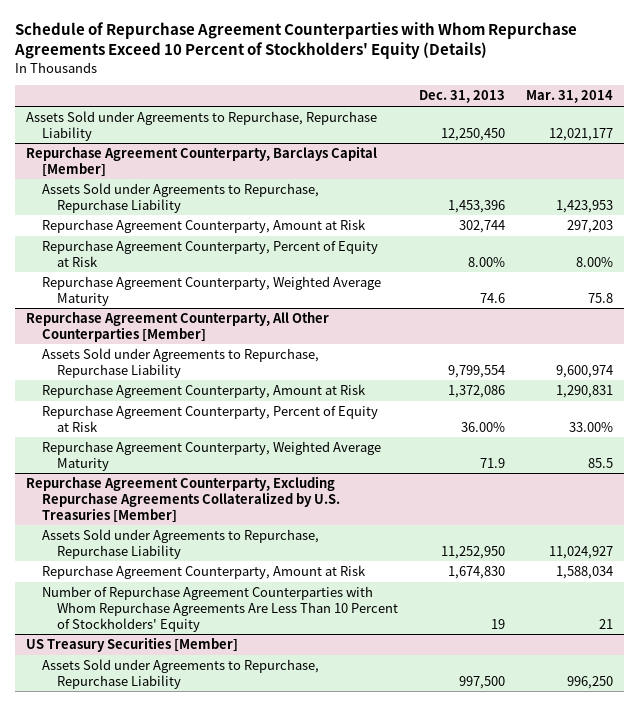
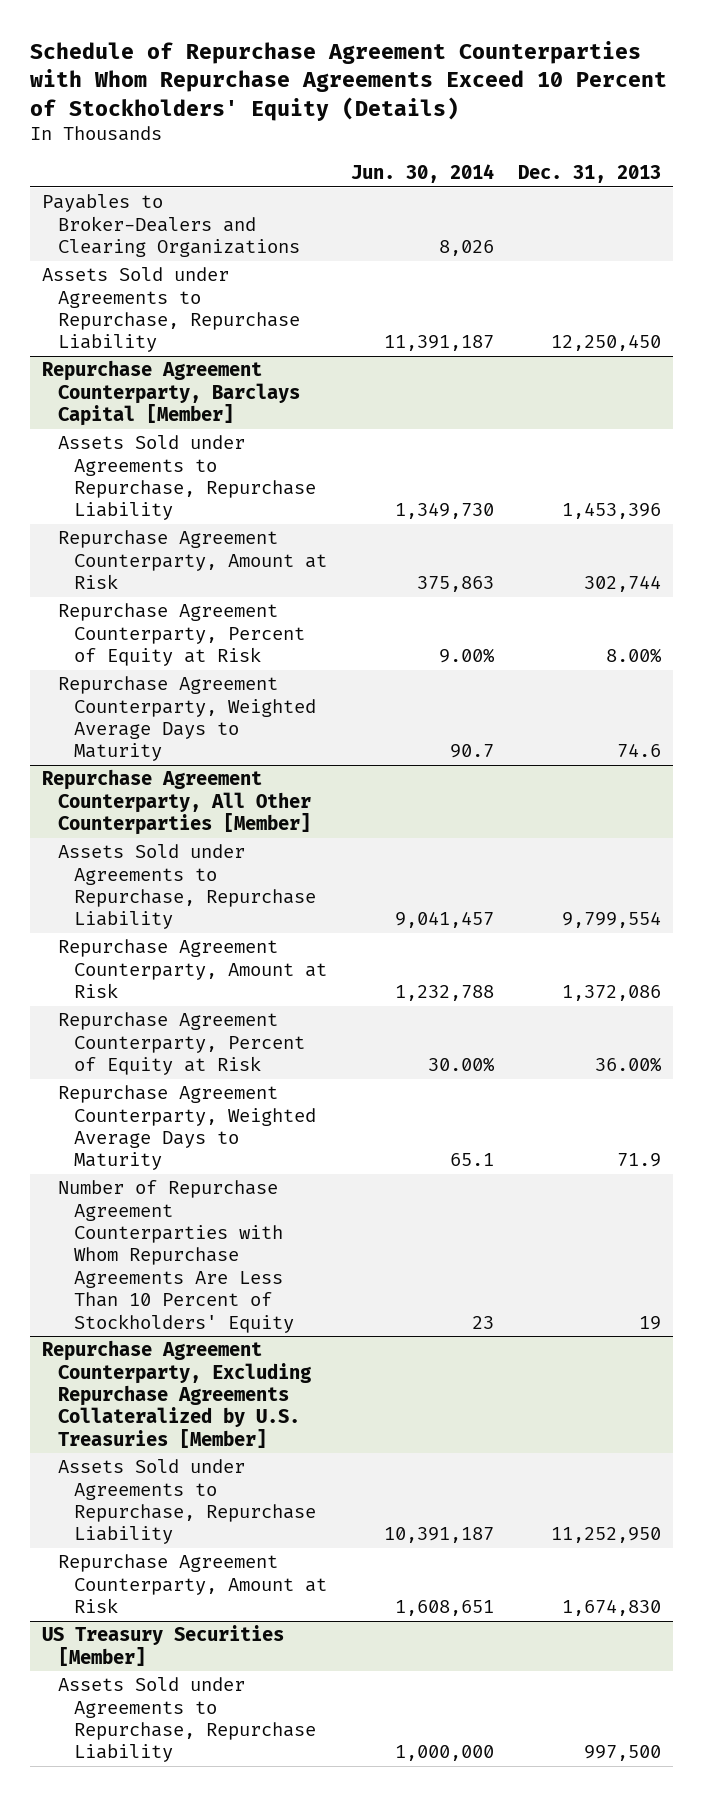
- | Dec. 31, 2013 | Mar. 31, 2014
+ | Jun. 30, 2014 | Dec. 31, 2013
+ Payables to Broker-Dealers and Clearing Organizations | 8,026 |
@ Repurchase Agreement Counterparty, Barclays Capital [Member]
- Repurchase Agreement Counterparty, Weighted Average Maturity | 74.6 | 75.8
+ Repurchase Agreement Counterparty, Weighted Average Days to Maturity | 90.7 | 74.6
@ Repurchase Agreement Counterparty, All Other Counterparties [Member]
- Repurchase Agreement Counterparty, Weighted Average Maturity | 71.9 | 85.5
+ Repurchase Agreement Counterparty, Weighted Average Days to Maturity | 65.1 | 71.9
+ Number of Repurchase Agreement Counterparties with Whom Repurchase Agreements Are Less Than 10 Percent of Stockholders' Equity | 23 | 19
@ Repurchase Agreement Counterparty, Excluding Repurchase Agreements Collateralized by U.S. Treasuries [Member]
- Number of Repurchase Agreement Counterparties with Whom Repurchase Agreements Are Less Than 10 Percent of Stockholders' Equity | 19 | 21

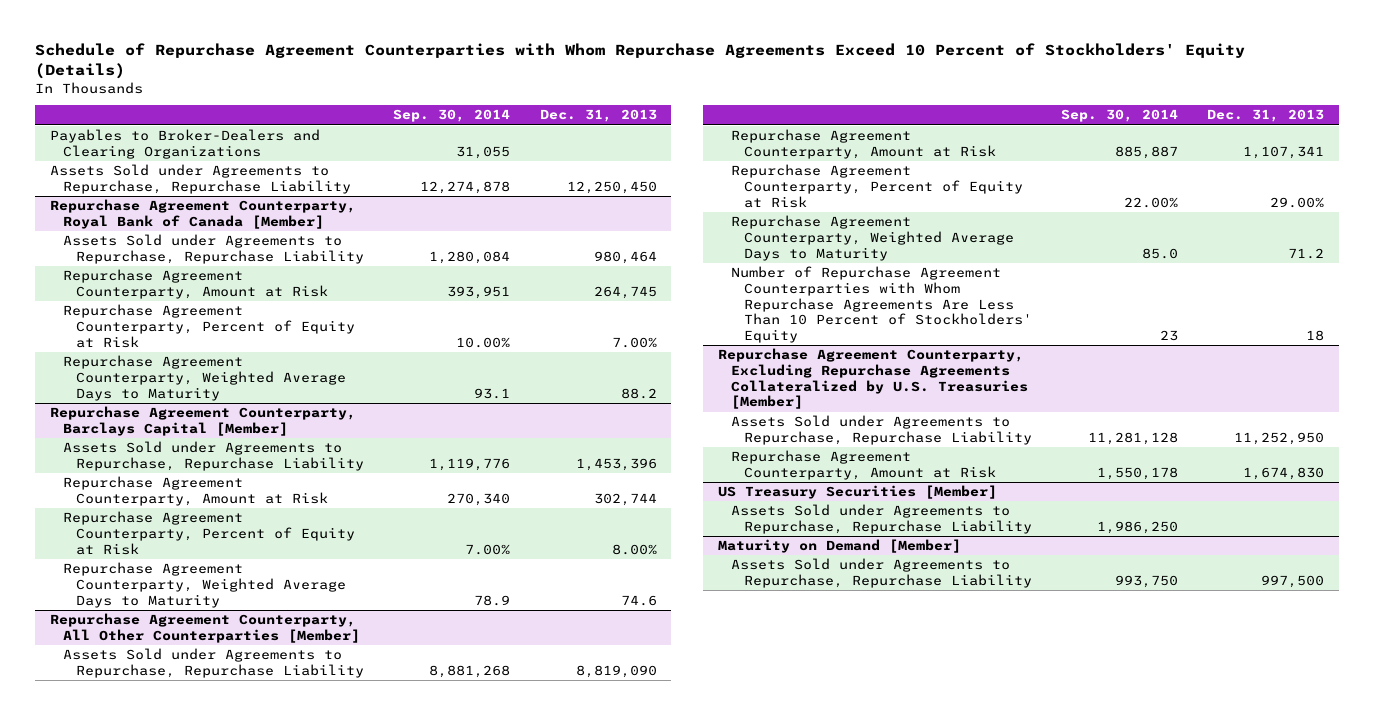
- | Jun. 30, 2014 | Dec. 31, 2013
+ | Sep. 30, 2014 | Dec. 31, 2013
+ Repurchase Agreement Counterparty, Royal Bank of Canada [Member]
+ Assets Sold under Agreements to Repurchase, Repurchase Liability | 1,280,084 | 980,464
+ Repurchase Agreement Counterparty, Amount at Risk | 393,951 | 264,745
+ Repurchase Agreement Counterparty, Percent of Equity at Risk | 10.00% | 7.00%
+ Repurchase Agreement Counterparty, Weighted Average Days to Maturity | 93.1 | 88.2
@ Repurchase Agreement Counterparty, All Other Counterparties [Member]
- Assets Sold under Agreements to Repurchase, Repurchase Liability | 9,041,457 | 9,799,554
- Repurchase Agreement Counterparty, Amount at Risk | 1,232,788 | 1,372,086
- Repurchase Agreement Counterparty, Percent of Equity at Risk | 30.00% | 36.00%
- Repurchase Agreement Counterparty, Weighted Average Days to Maturity | 65.1 | 71.9
- Number of Repurchase Agreement Counterparties with Whom Repurchase Agreements Are Less Than 10 Percent of Stockholders' Equity | 23 | 19
+ Assets Sold under Agreements to Repurchase, Repurchase Liability | 8,881,268 | 8,819,090
+ Repurchase Agreement Counterparty, Amount at Risk | 885,887 | 1,107,341
+ Repurchase Agreement Counterparty, Percent of Equity at Risk | 22.00% | 29.00%
+ Repurchase Agreement Counterparty, Weighted Average Days to Maturity | 85.0 | 71.2
+ Number of Repurchase Agreement Counterparties with Whom Repurchase Agreements Are Less Than 10 Percent of Stockholders' Equity | 23 | 18
@ US Treasury Securities [Member]
+ Assets Sold under Agreements to Repurchase, Repurchase Liability | 1,986,250 |
+ Maturity on Demand [Member]

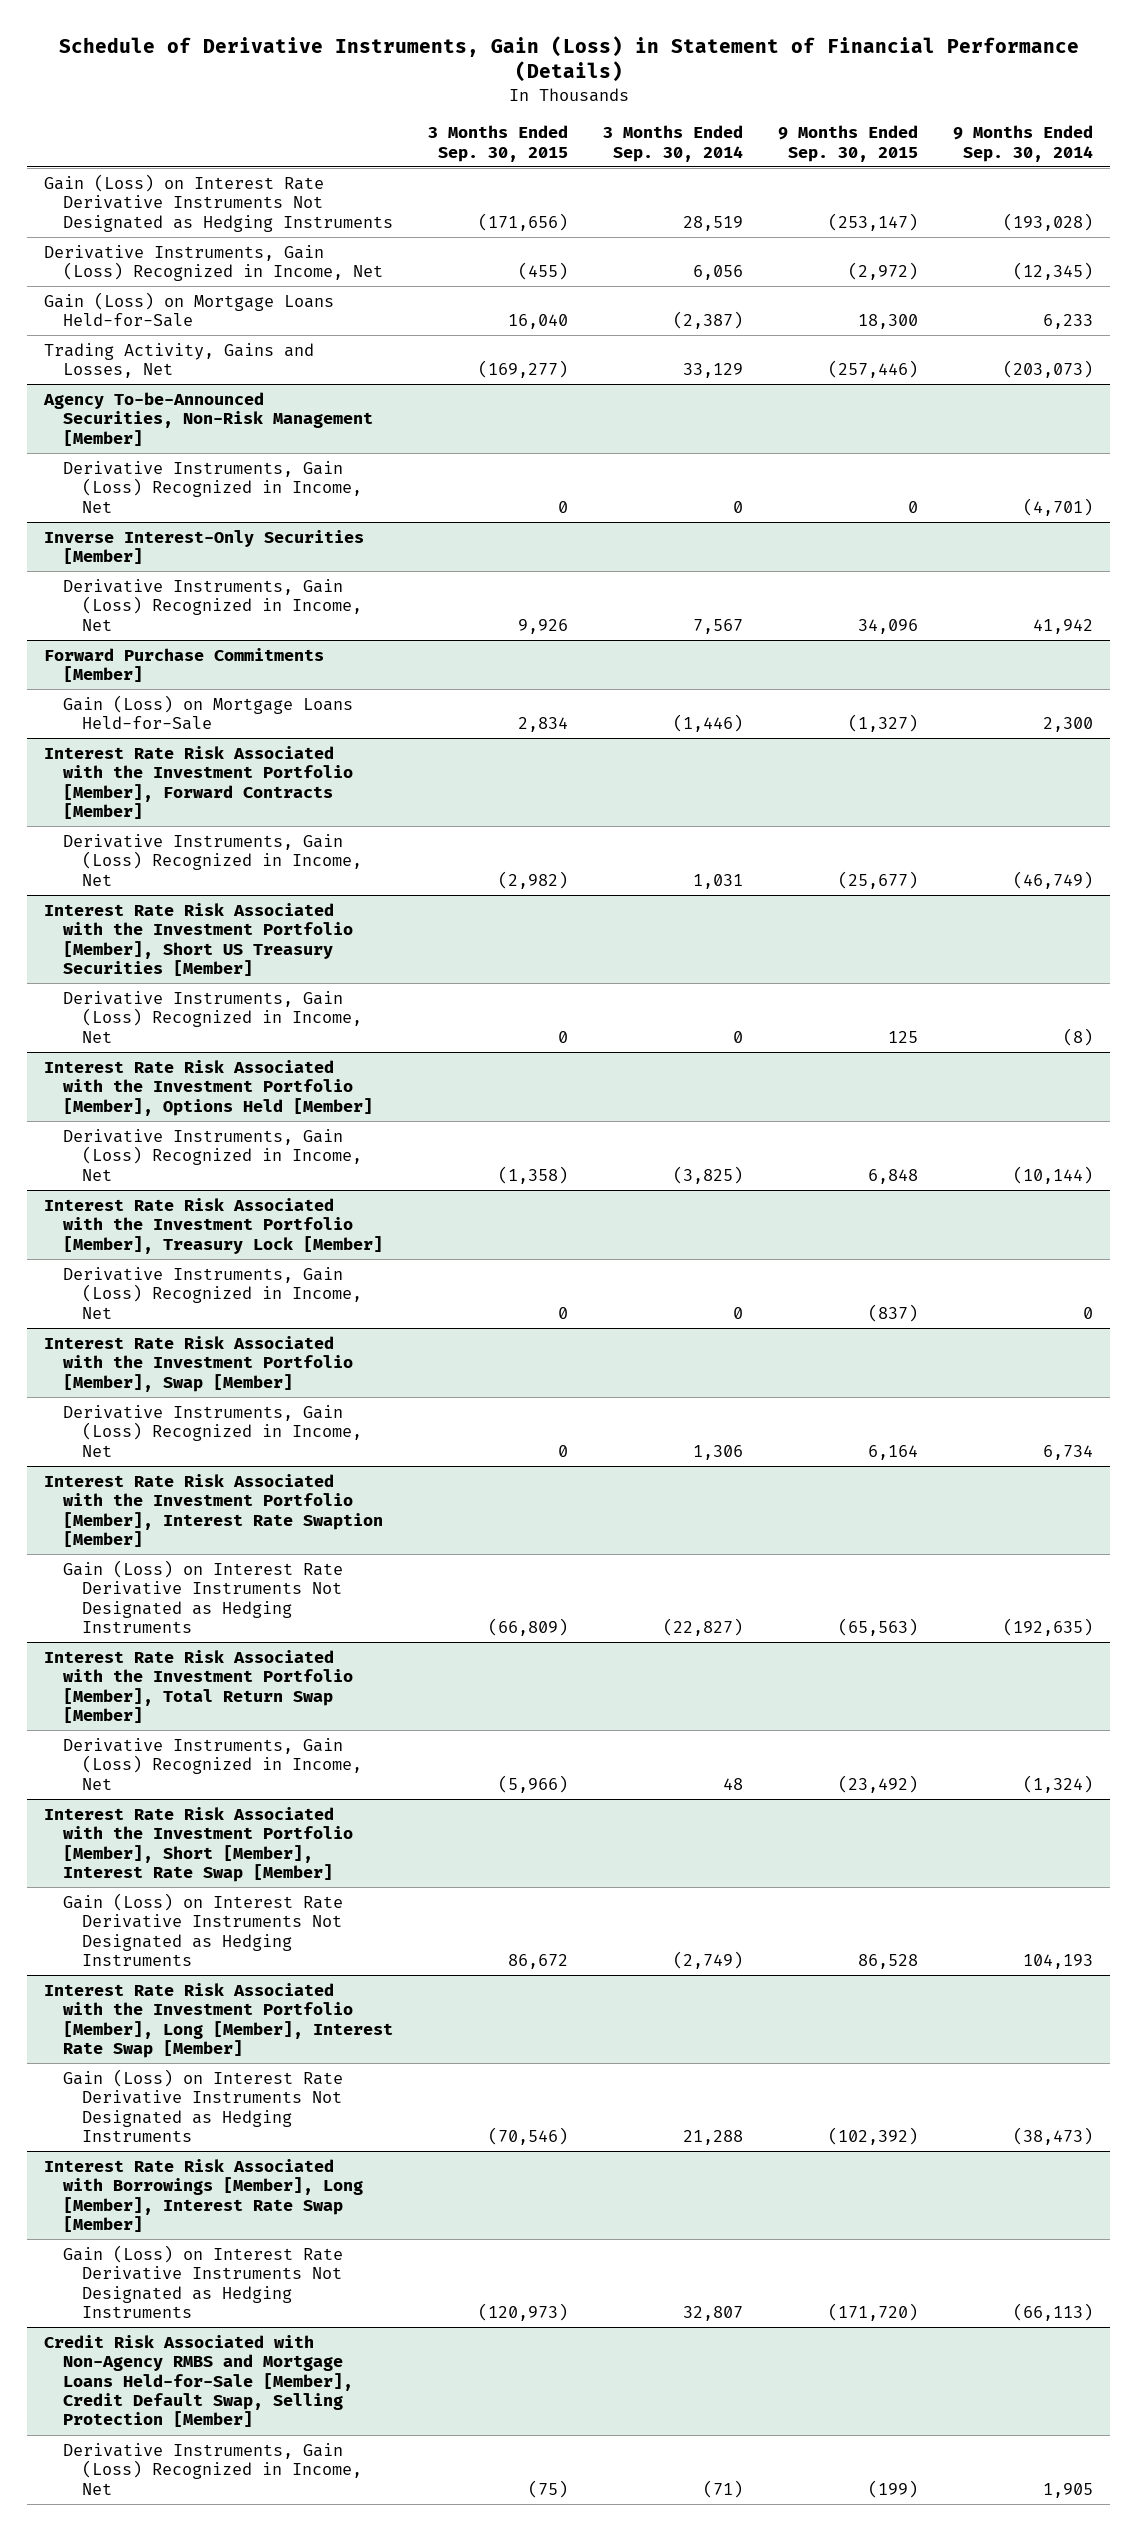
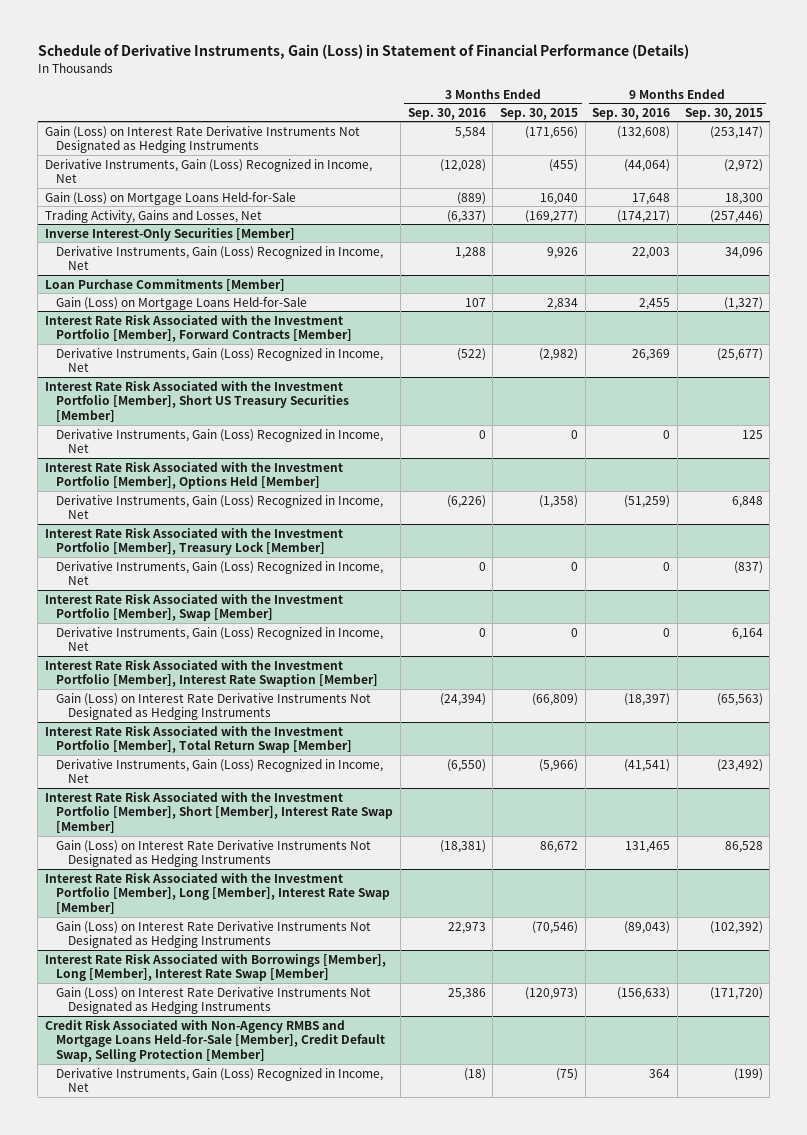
- | 3 Months Ended Sep. 30, 2015 | 3 Months Ended Sep. 30, 2014 | 9 Months Ended Sep. 30, 2015 | 9 Months Ended Sep. 30, 2014
+ | 3 Months Ended Sep. 30, 2016 | 3 Months Ended Sep. 30, 2015 | 9 Months Ended Sep. 30, 2016 | 9 Months Ended Sep. 30, 2015
- Agency To-be-Announced Securities, Non-Risk Management [Member]
- Derivative Instruments, Gain (Loss) Recognized in Income, Net | 0 | 0 | 0 | (4,701)
- Forward Purchase Commitments [Member]
+ Loan Purchase Commitments [Member]

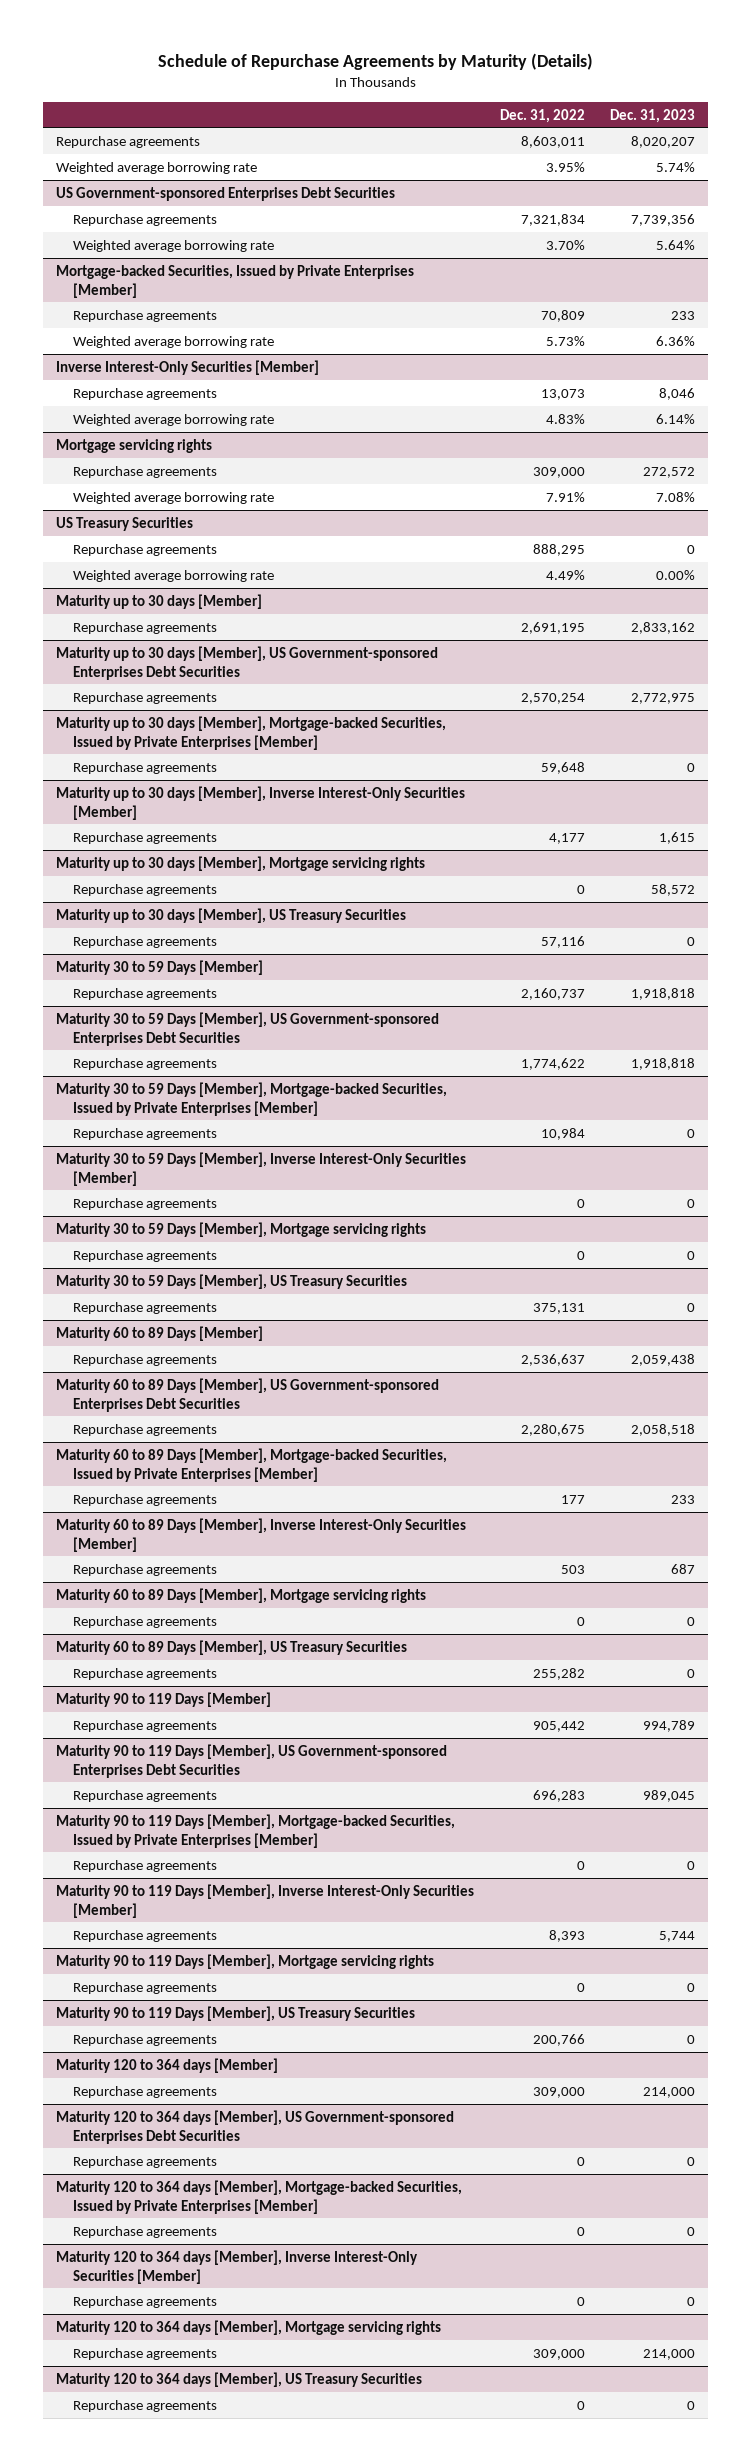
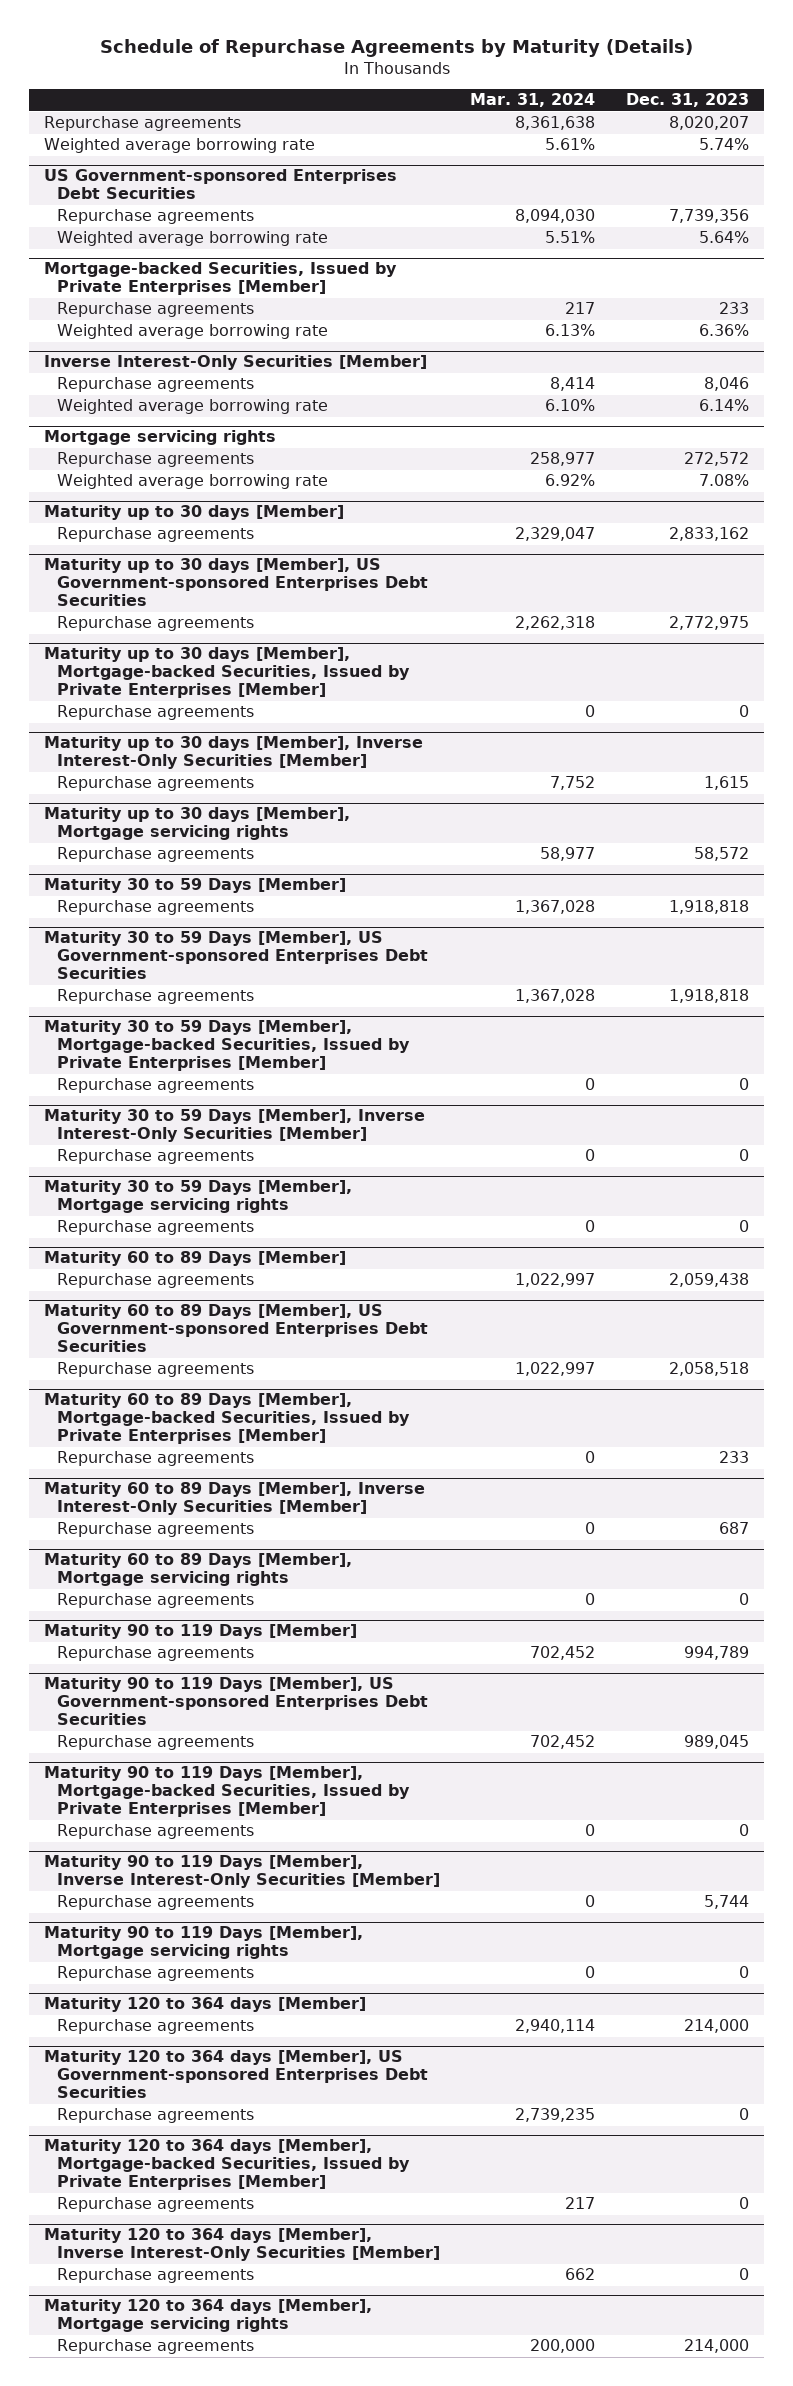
- | Dec. 31, 2022 | Dec. 31, 2023
+ | Mar. 31, 2024 | Dec. 31, 2023
- US Treasury Securities
- Repurchase agreements | 888,295 | 0
- Weighted average borrowing rate | 4.49% | 0.00%
- Maturity up to 30 days [Member], US Treasury Securities
- Repurchase agreements | 57,116 | 0
- Maturity 30 to 59 Days [Member], US Treasury Securities
- Repurchase agreements | 375,131 | 0
- Maturity 60 to 89 Days [Member], US Treasury Securities
- Repurchase agreements | 255,282 | 0
- Maturity 90 to 119 Days [Member], US Treasury Securities
- Repurchase agreements | 200,766 | 0
- Maturity 120 to 364 days [Member], US Treasury Securities
- Repurchase agreements | 0 | 0

